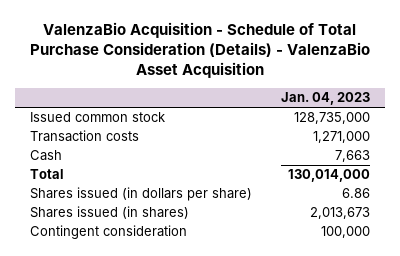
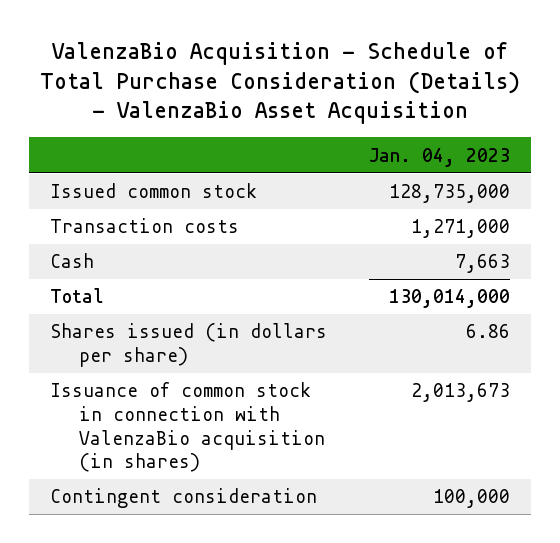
- Shares issued (in shares) | 2,013,673
+ Issuance of common stock in connection with ValenzaBio acquisition (in shares) | 2,013,673

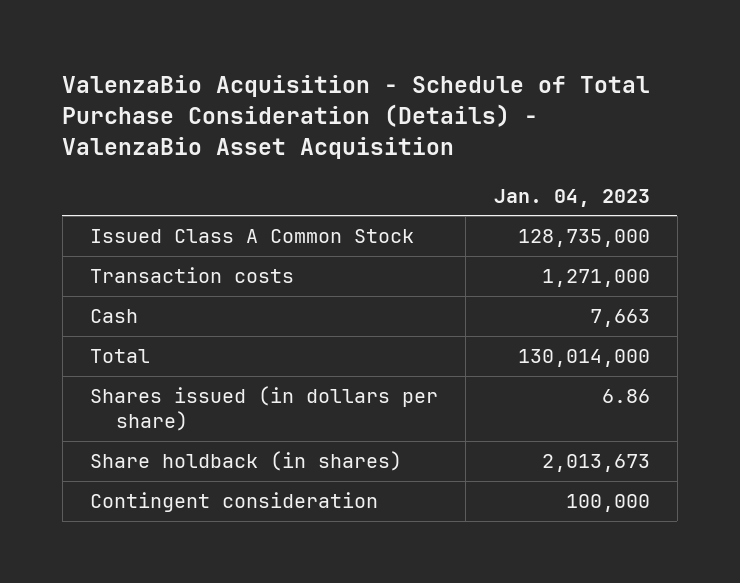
- Issued common stock | 128,735,000
+ Issued Class A Common Stock | 128,735,000
- Issuance of common stock in connection with ValenzaBio acquisition (in shares) | 2,013,673
+ Share holdback (in shares) | 2,013,673

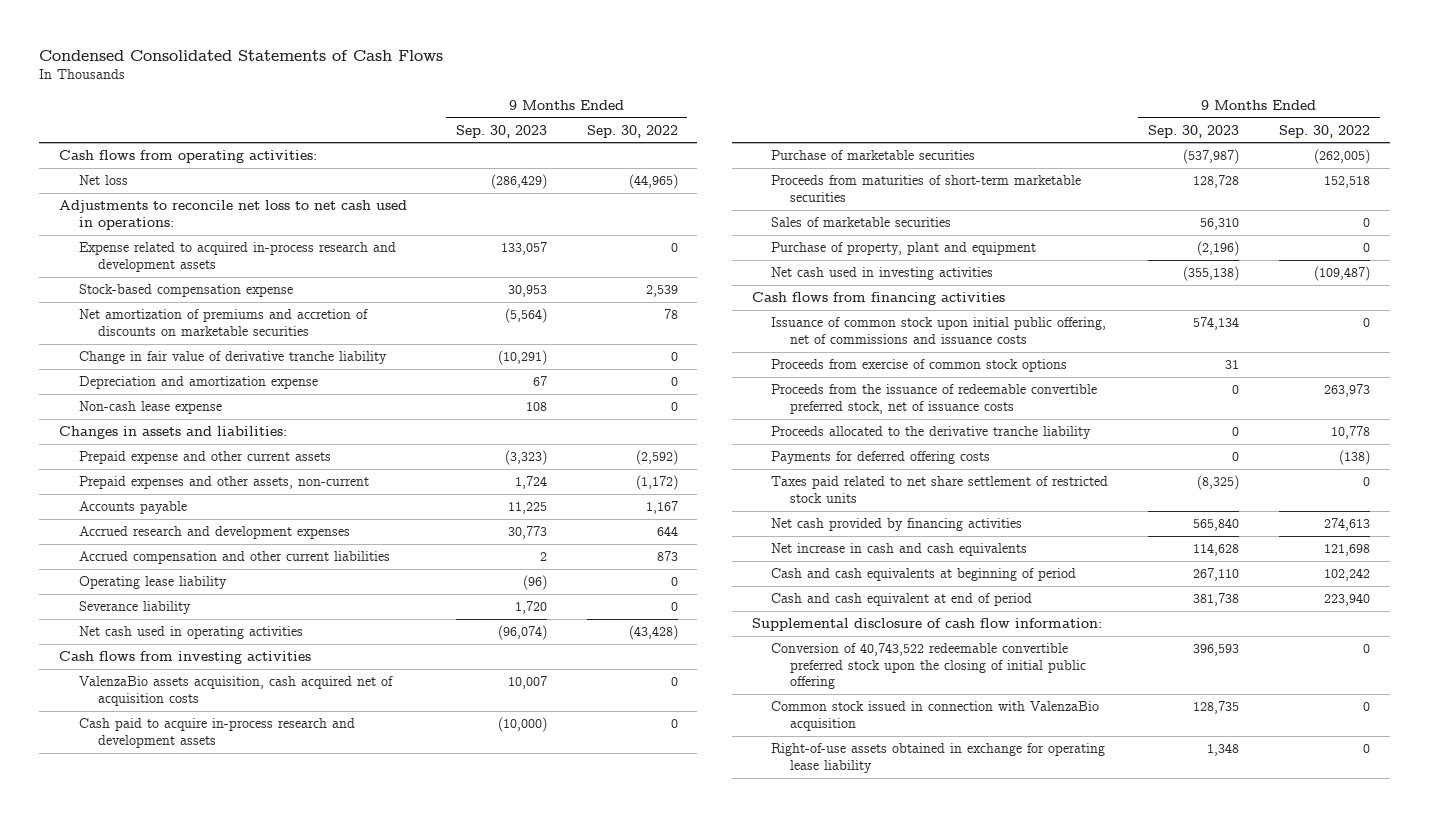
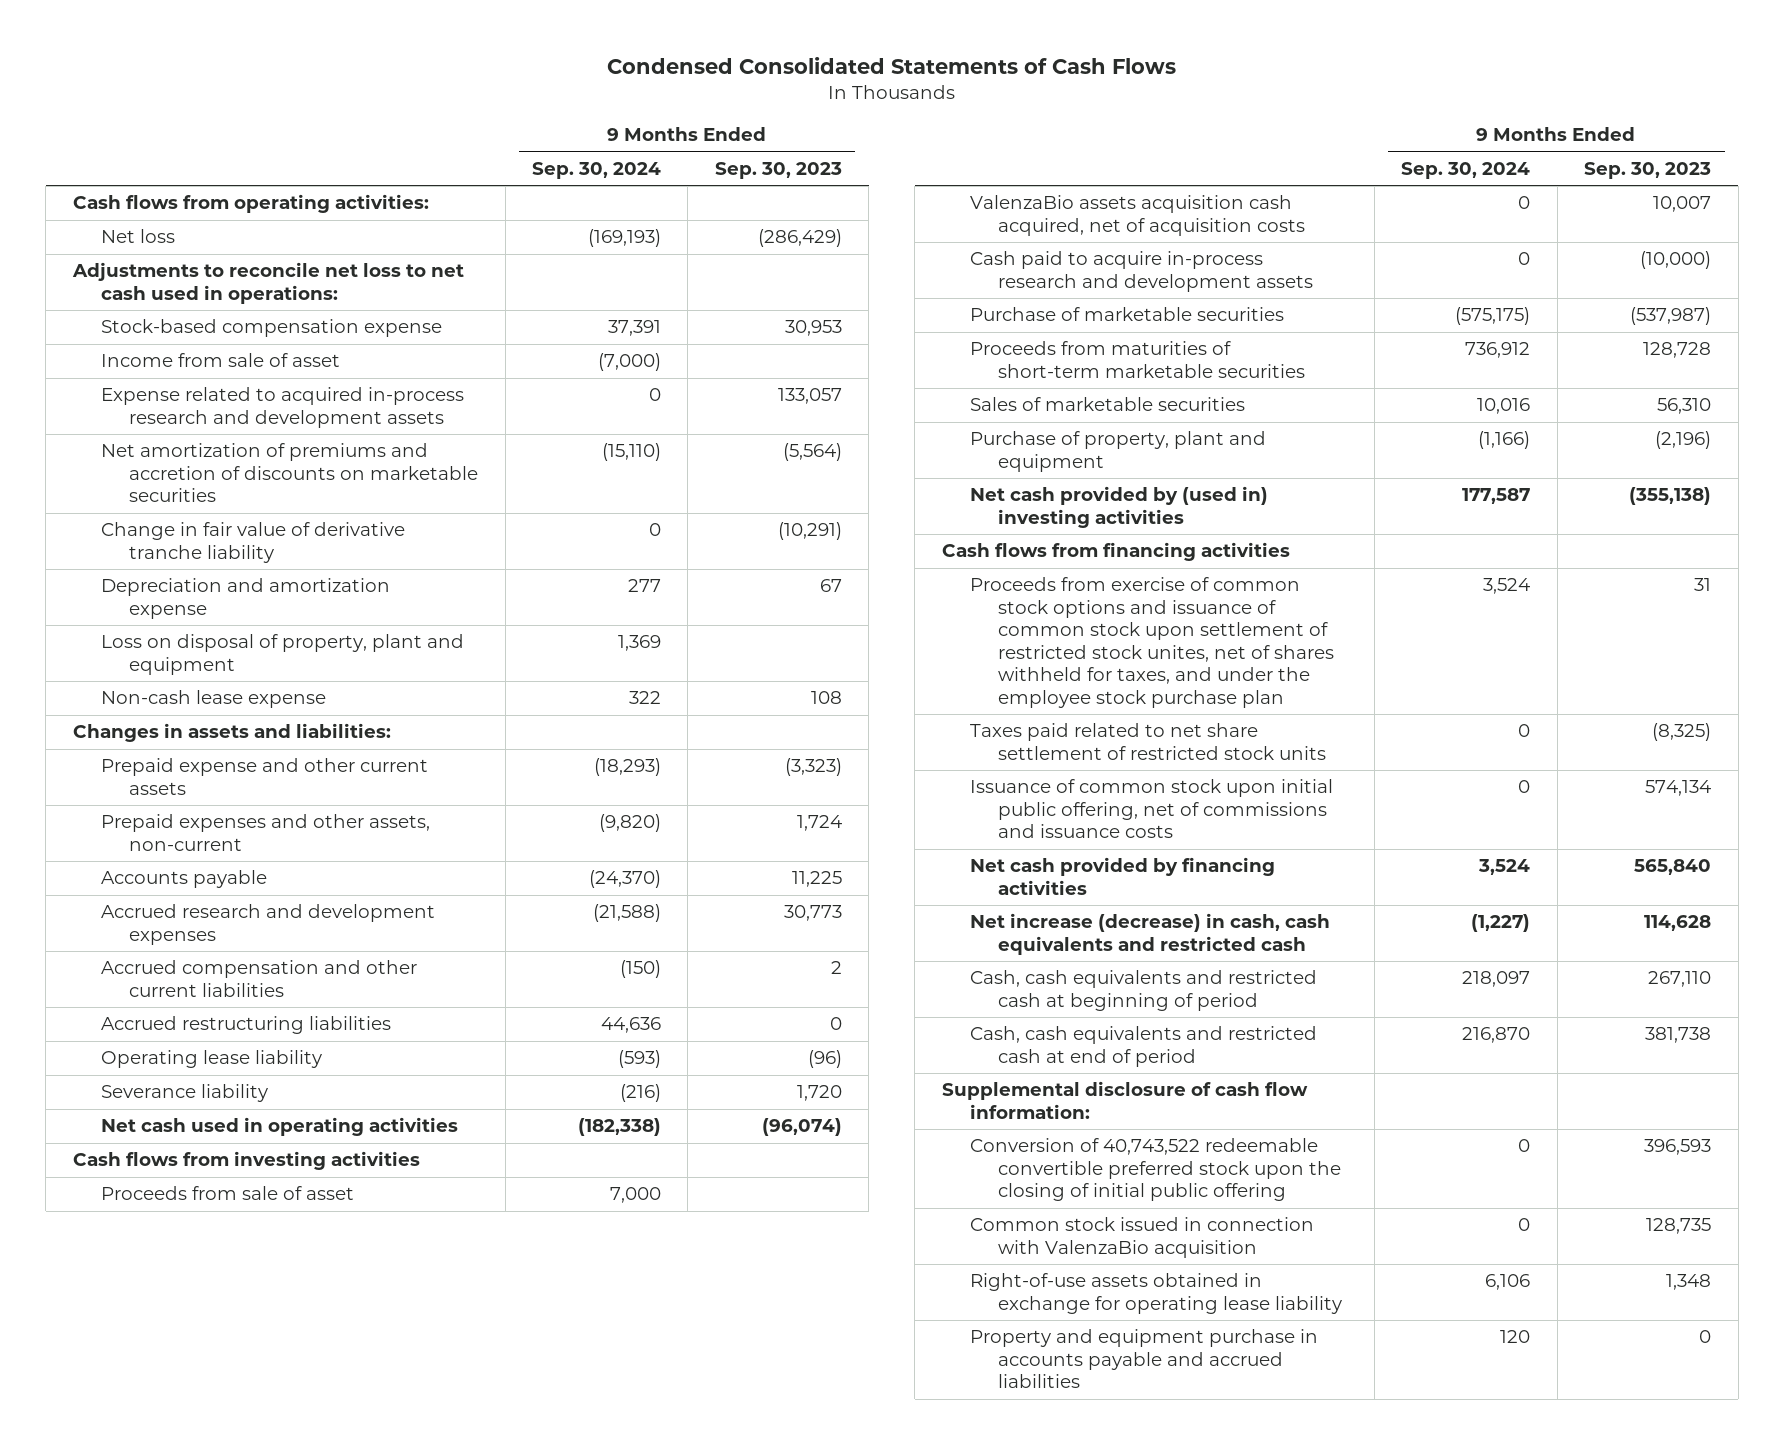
- | 9 Months Ended Sep. 30, 2023 | 9 Months Ended Sep. 30, 2022
+ | 9 Months Ended Sep. 30, 2024 | 9 Months Ended Sep. 30, 2023
+ Income from sale of asset | (7,000) |
moved down: Expense related to acquired in-process research and development assets | 0 | 133,057
+ Loss on disposal of property, plant and equipment | 1,369 |
+ Accrued restructuring liabilities | 44,636 | 0
- ValenzaBio assets acquisition, cash acquired net of acquisition costs | 10,007 | 0
+ Proceeds from sale of asset | 7,000 |
+ ValenzaBio assets acquisition cash acquired, net of acquisition costs | 0 | 10,007
- Net cash used in investing activities | (355,138) | (109,487)
+ Net cash provided by (used in) investing activities | 177,587 | (355,138)
- Proceeds from exercise of common stock options | 31 |
- Proceeds from the issuance of redeemable convertible preferred stock, net of issuance costs | 0 | 263,973
- Proceeds allocated to the derivative tranche liability | 0 | 10,778
- Payments for deferred offering costs | 0 | (138)
+ Proceeds from exercise of common stock options and issuance of common stock upon settlement of restricted stock unites, net of shares withheld for taxes, and under the employee stock purchase plan | 3,524 | 31
moved down: Issuance of common stock upon initial public offering, net of commissions and issuance costs | 0 | 574,134
- Net increase in cash and cash equivalents | 114,628 | 121,698
- Cash and cash equivalents at beginning of period | 267,110 | 102,242
- Cash and cash equivalent at end of period | 381,738 | 223,940
+ Net increase (decrease) in cash, cash equivalents and restricted cash | (1,227) | 114,628
+ Cash, cash equivalents and restricted cash at beginning of period | 218,097 | 267,110
+ Cash, cash equivalents and restricted cash at end of period | 216,870 | 381,738
+ Property and equipment purchase in accounts payable and accrued liabilities | 120 | 0

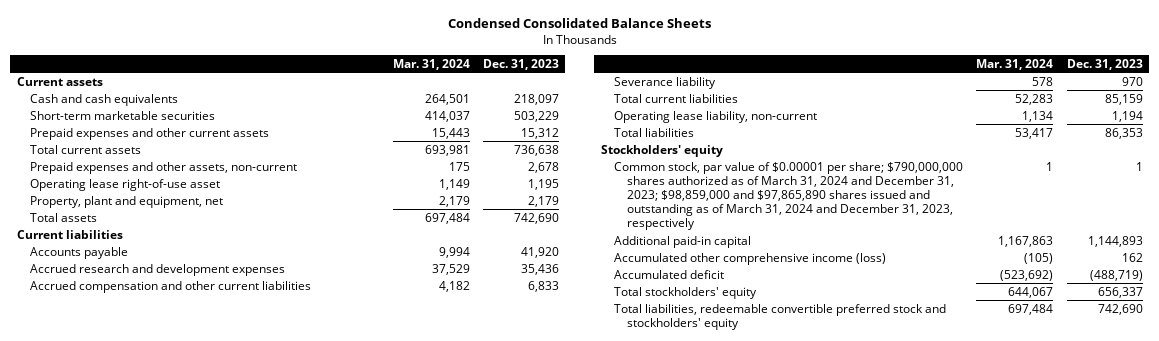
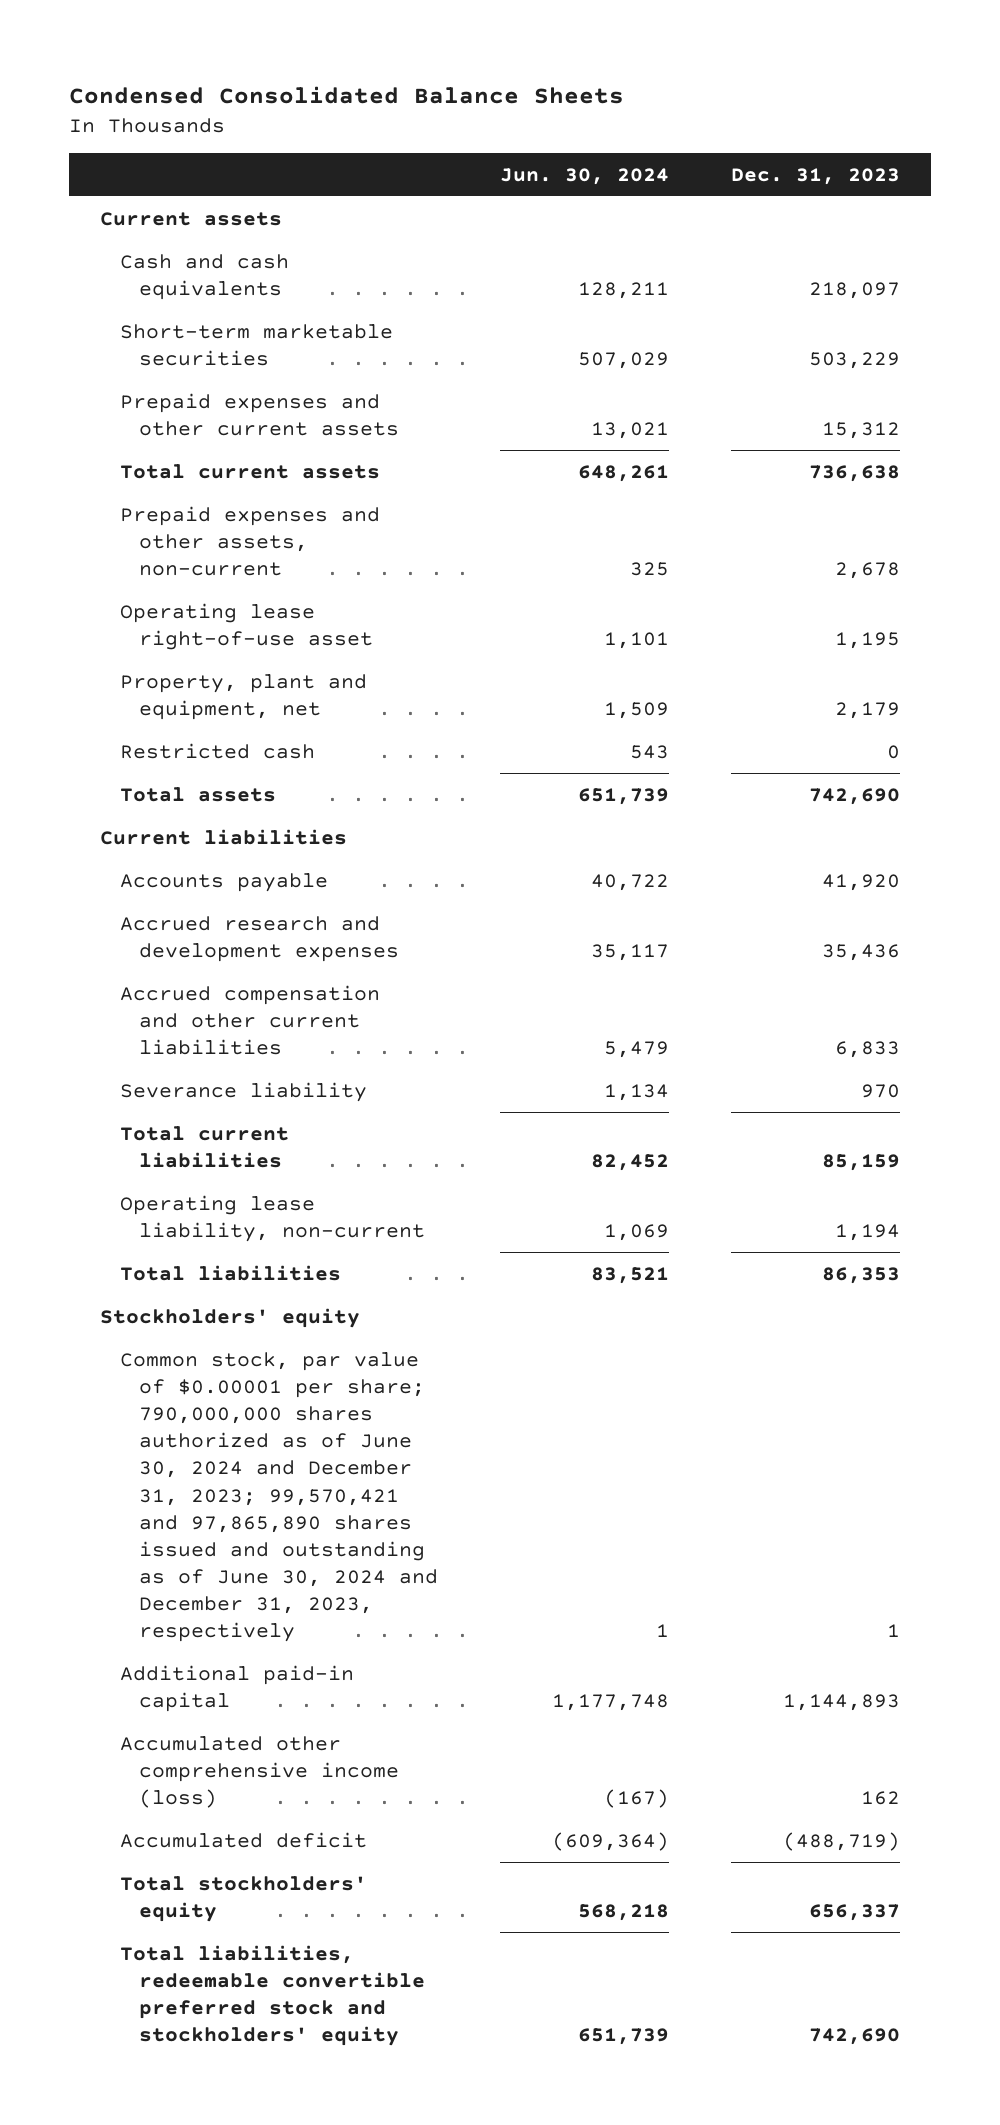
- | Mar. 31, 2024 | Dec. 31, 2023
+ | Jun. 30, 2024 | Dec. 31, 2023
+ Restricted cash | 543 | 0
- Common stock, par value of $0.00001 per share; $790,000,000 shares authorized as of March 31, 2024 and December 31, 2023; $98,859,000 and $97,865,890 shares issued and outstanding as of March 31, 2024 and December 31, 2023, respectively | 1 | 1
+ Common stock, par value of $0.00001 per share; 790,000,000 shares authorized as of June 30, 2024 and December 31, 2023; 99,570,421 and 97,865,890 shares issued and outstanding as of June 30, 2024 and December 31, 2023, respectively | 1 | 1

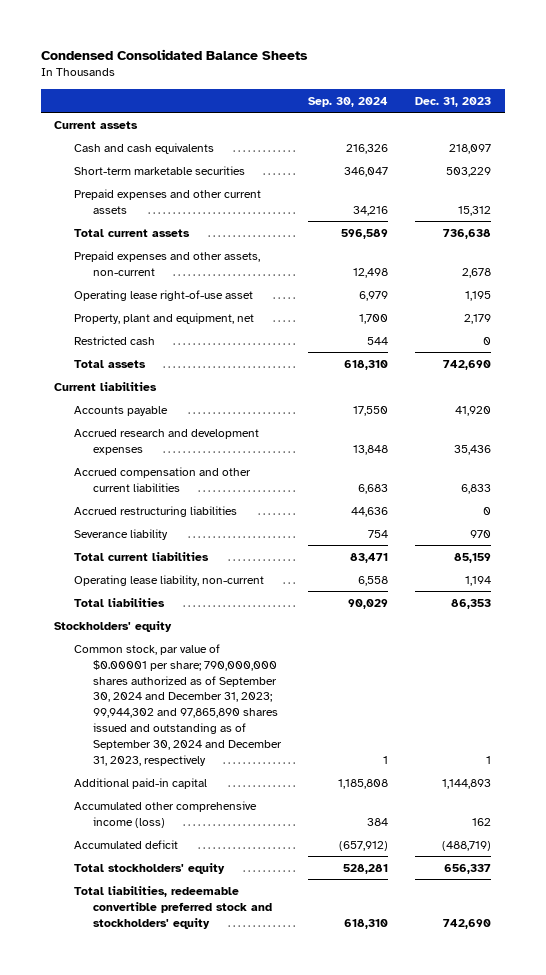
- | Jun. 30, 2024 | Dec. 31, 2023
+ | Sep. 30, 2024 | Dec. 31, 2023
+ Accrued restructuring liabilities | 44,636 | 0
- Common stock, par value of $0.00001 per share; 790,000,000 shares authorized as of June 30, 2024 and December 31, 2023; 99,570,421 and 97,865,890 shares issued and outstanding as of June 30, 2024 and December 31, 2023, respectively | 1 | 1
+ Common stock, par value of $0.00001 per share; 790,000,000 shares authorized as of September 30, 2024 and December 31, 2023; 99,944,302 and 97,865,890 shares issued and outstanding as of September 30, 2024 and December 31, 2023, respectively | 1 | 1

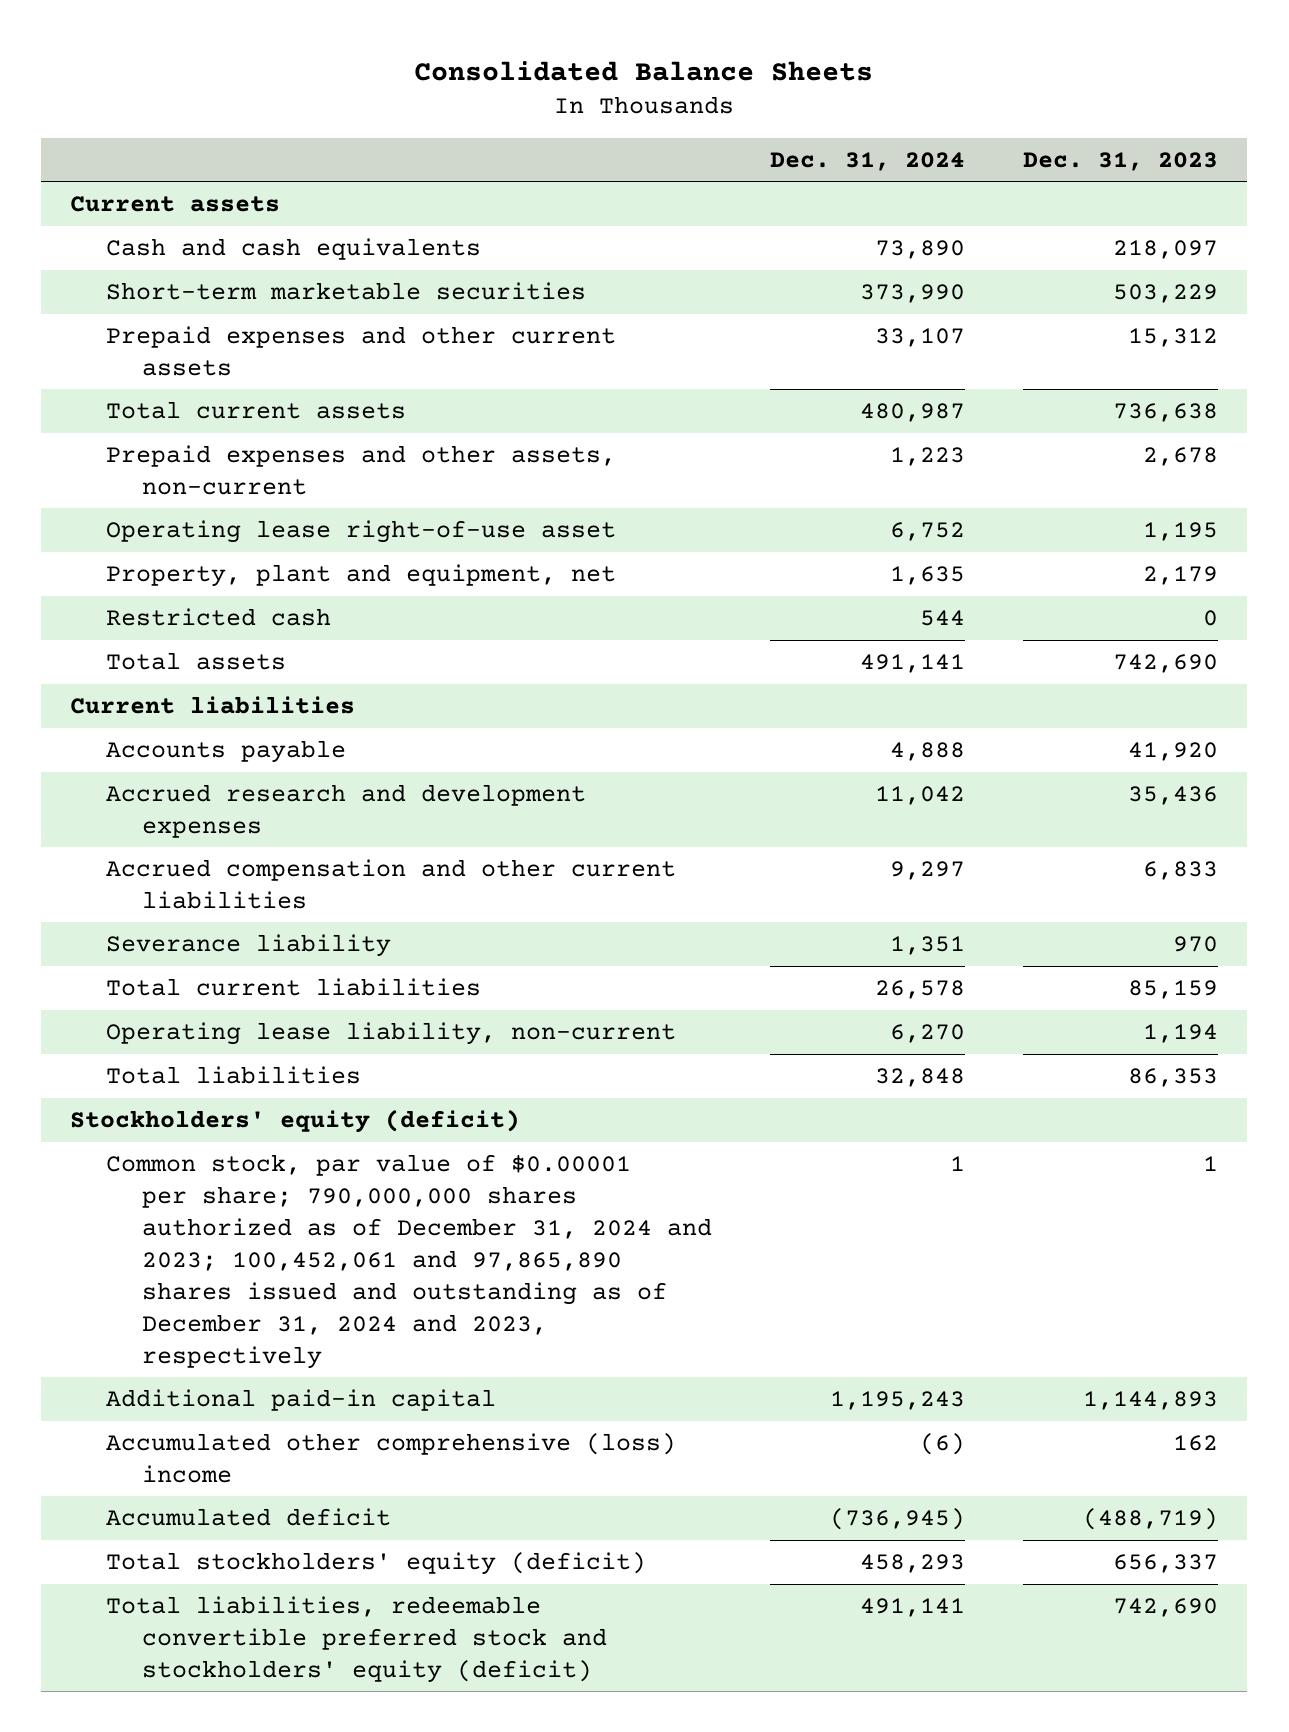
- Condensed Consolidated Balance Sheets
+ Consolidated Balance Sheets
- | Sep. 30, 2024 | Dec. 31, 2023
+ | Dec. 31, 2024 | Dec. 31, 2023
- Accrued restructuring liabilities | 44,636 | 0
- Stockholders' equity
- Common stock, par value of $0.00001 per share; 790,000,000 shares authorized as of September 30, 2024 and December 31, 2023; 99,944,302 and 97,865,890 shares issued and outstanding as of September 30, 2024 and December 31, 2023, respectively | 1 | 1
+ Stockholders' equity (deficit)
+ Common stock, par value of $0.00001 per share; 790,000,000 shares authorized as of December 31, 2024 and 2023; 100,452,061 and 97,865,890 shares issued and outstanding as of December 31, 2024 and 2023, respectively | 1 | 1
- Accumulated other comprehensive income (loss) | 384 | 162
+ Accumulated other comprehensive (loss) income | (6) | 162
- Total stockholders' equity | 528,281 | 656,337
- Total liabilities, redeemable convertible preferred stock and stockholders' equity | 618,310 | 742,690
+ Total stockholders' equity (deficit) | 458,293 | 656,337
+ Total liabilities, redeemable convertible preferred stock and stockholders' equity (deficit) | 491,141 | 742,690

